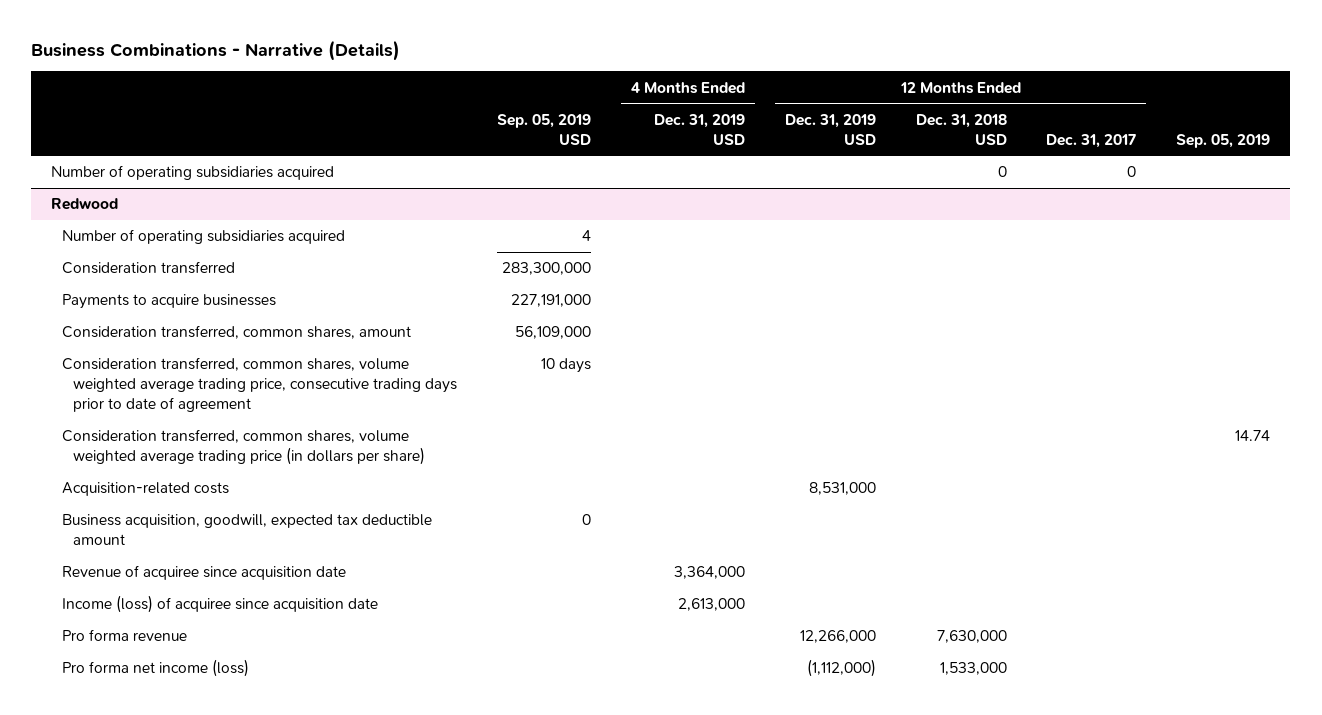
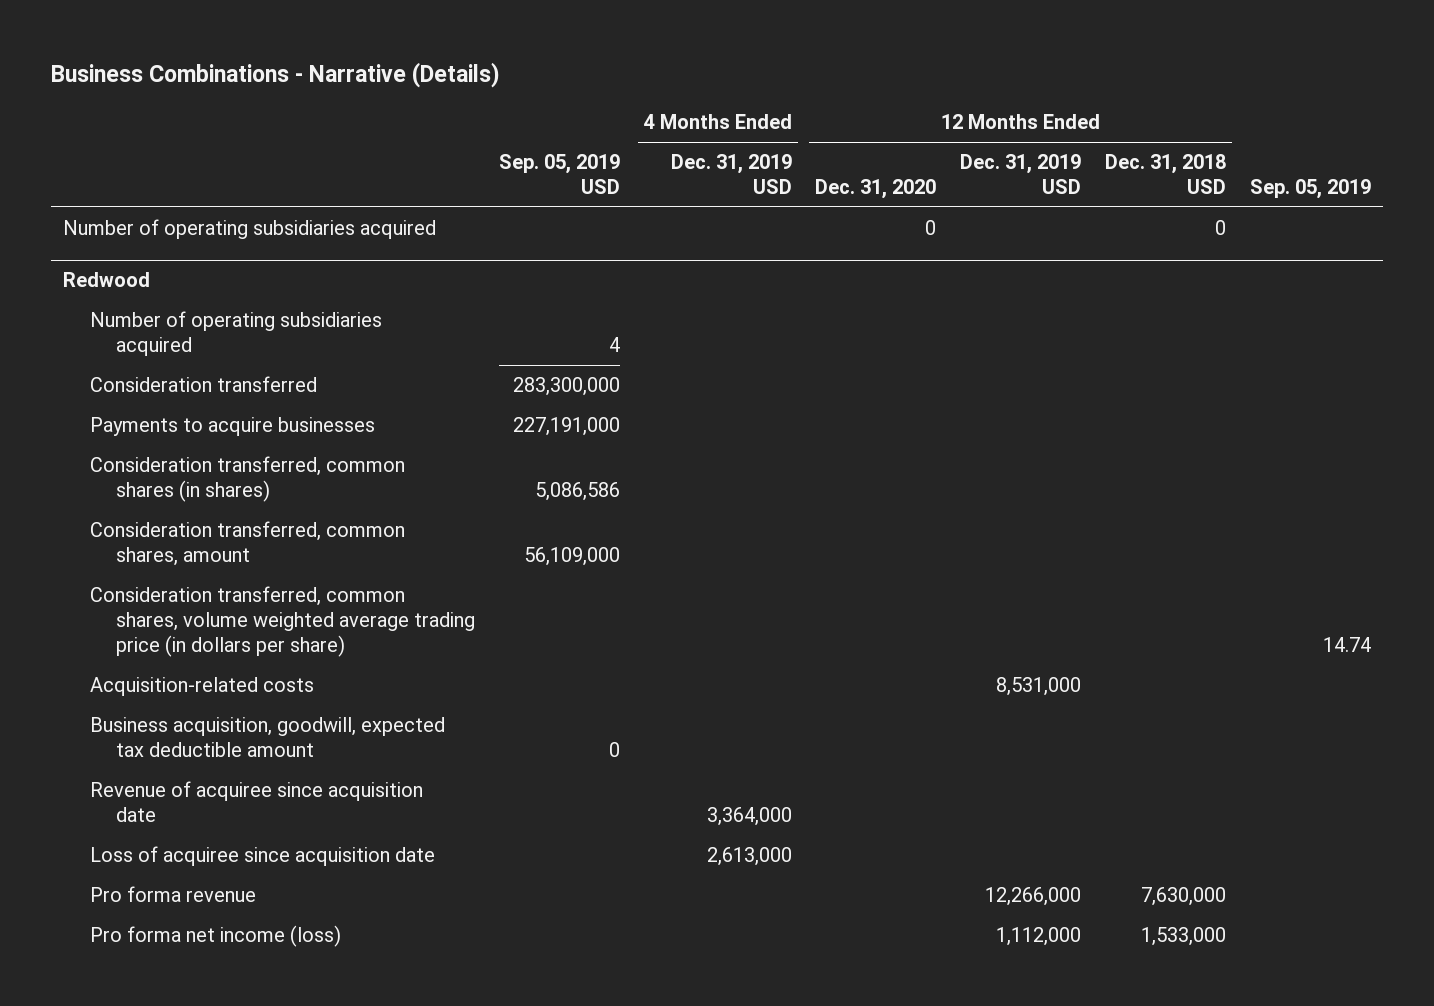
- | Sep. 05, 2019 USD | 4 Months Ended Dec. 31, 2019 USD | 12 Months Ended Dec. 31, 2019 USD | 12 Months Ended Dec. 31, 2018 USD | 12 Months Ended Dec. 31, 2017 | Sep. 05, 2019
+ | Sep. 05, 2019 USD | 4 Months Ended Dec. 31, 2019 USD | 12 Months Ended Dec. 31, 2020 | 12 Months Ended Dec. 31, 2019 USD | 12 Months Ended Dec. 31, 2018 USD | Sep. 05, 2019
@ Redwood
+ Consideration transferred, common shares (in shares) | 5,086,586 | | | | |
- Consideration transferred, common shares, volume weighted average trading price, consecutive trading days prior to date of agreement | 10 days | | | | |
- Income (loss) of acquiree since acquisition date | | 2,613,000 | | | |
+ Loss of acquiree since acquisition date | | 2,613,000 | | | |
- Pro forma net income (loss) | | | (1,112,000) | 1,533,000 | |
+ Pro forma net income (loss) | | | | 1,112,000 | 1,533,000 |

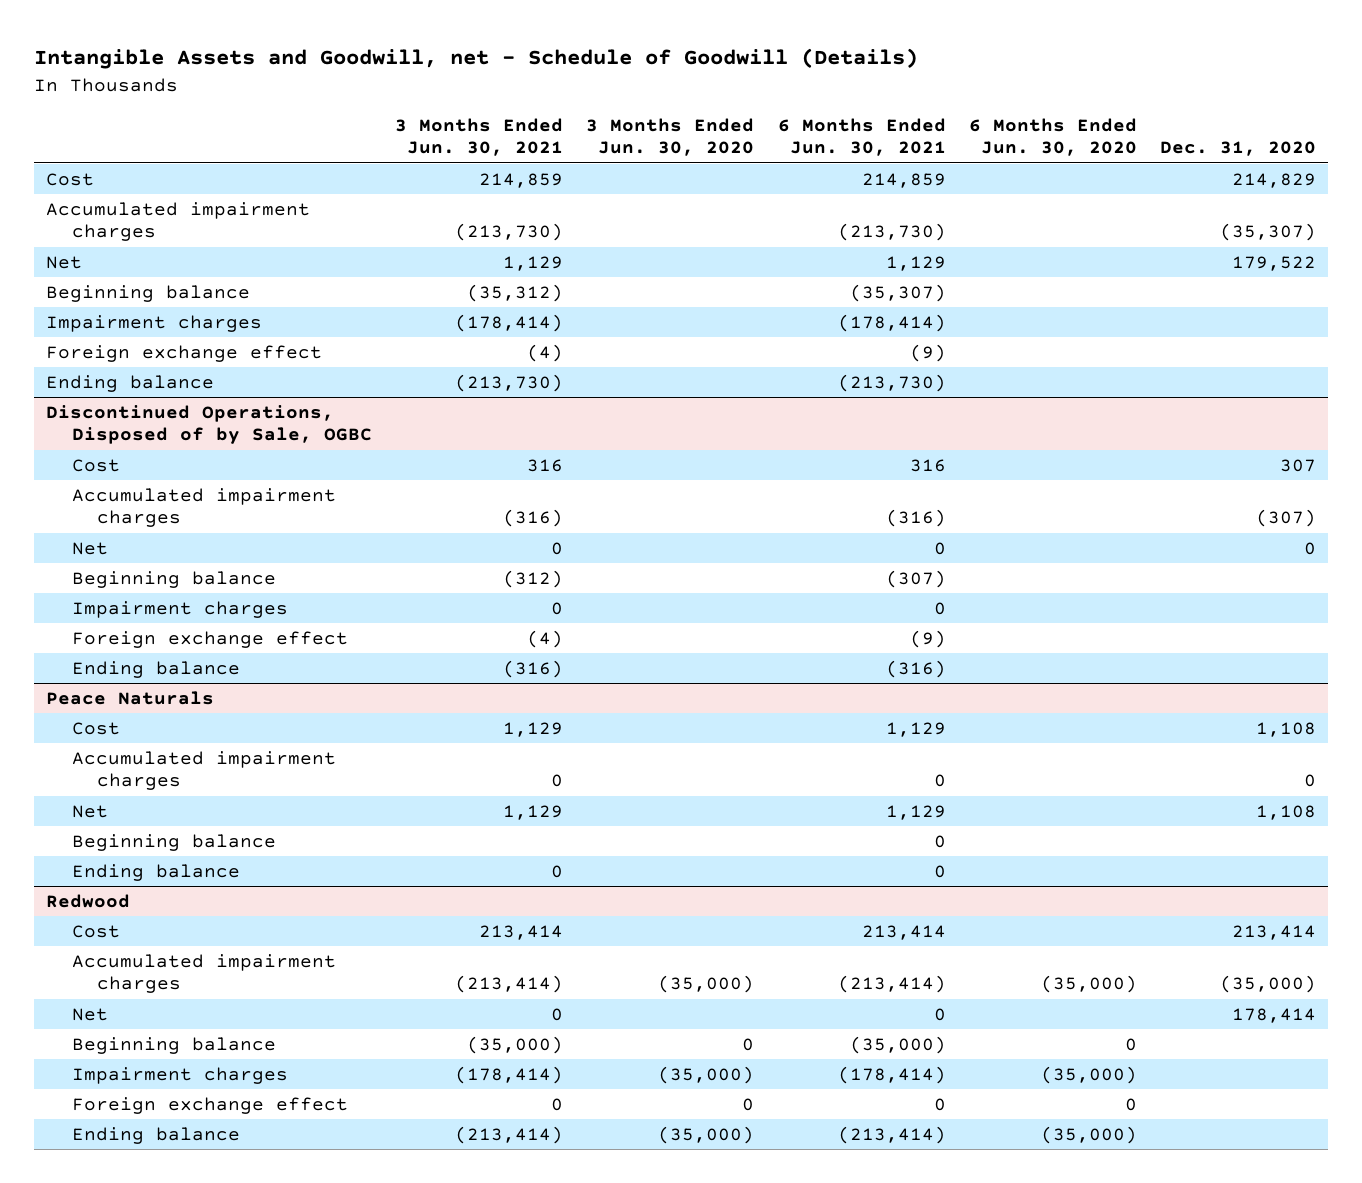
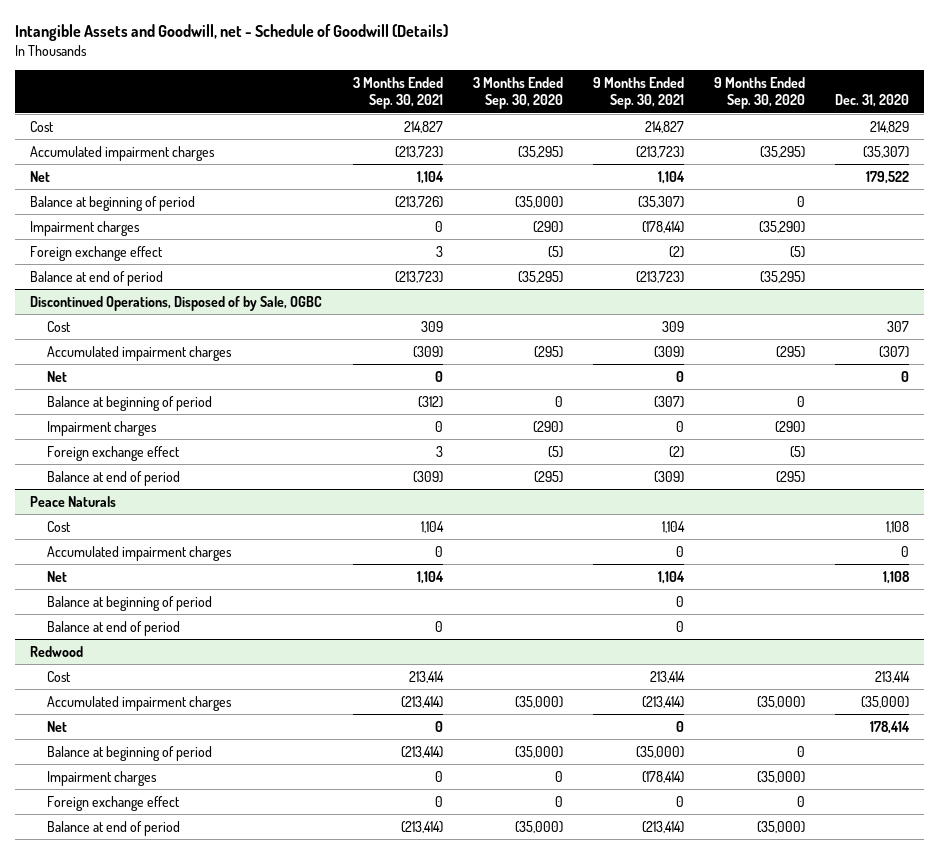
- | 3 Months Ended Jun. 30, 2021 | 3 Months Ended Jun. 30, 2020 | 6 Months Ended Jun. 30, 2021 | 6 Months Ended Jun. 30, 2020 | Dec. 31, 2020
+ | 3 Months Ended Sep. 30, 2021 | 3 Months Ended Sep. 30, 2020 | 9 Months Ended Sep. 30, 2021 | 9 Months Ended Sep. 30, 2020 | Dec. 31, 2020
- Beginning balance | (35,312) | | (35,307) | |
+ Balance at beginning of period | (213,726) | (35,000) | (35,307) | 0 |
- Ending balance | (213,730) | | (213,730) | |
+ Balance at end of period | (213,723) | (35,295) | (213,723) | (35,295) |
@ Discontinued Operations, Disposed of by Sale, OGBC
- Beginning balance | (312) | | (307) | |
+ Balance at beginning of period | (312) | 0 | (307) | 0 |
- Ending balance | (316) | | (316) | |
+ Balance at end of period | (309) | (295) | (309) | (295) |
@ Peace Naturals
- Beginning balance | | | 0 | |
- Ending balance | 0 | | 0 | |
+ Balance at beginning of period | | | 0 | |
+ Balance at end of period | 0 | | 0 | |
@ Redwood
- Beginning balance | (35,000) | 0 | (35,000) | 0 |
+ Balance at beginning of period | (213,414) | (35,000) | (35,000) | 0 |
- Ending balance | (213,414) | (35,000) | (213,414) | (35,000) |
+ Balance at end of period | (213,414) | (35,000) | (213,414) | (35,000) |

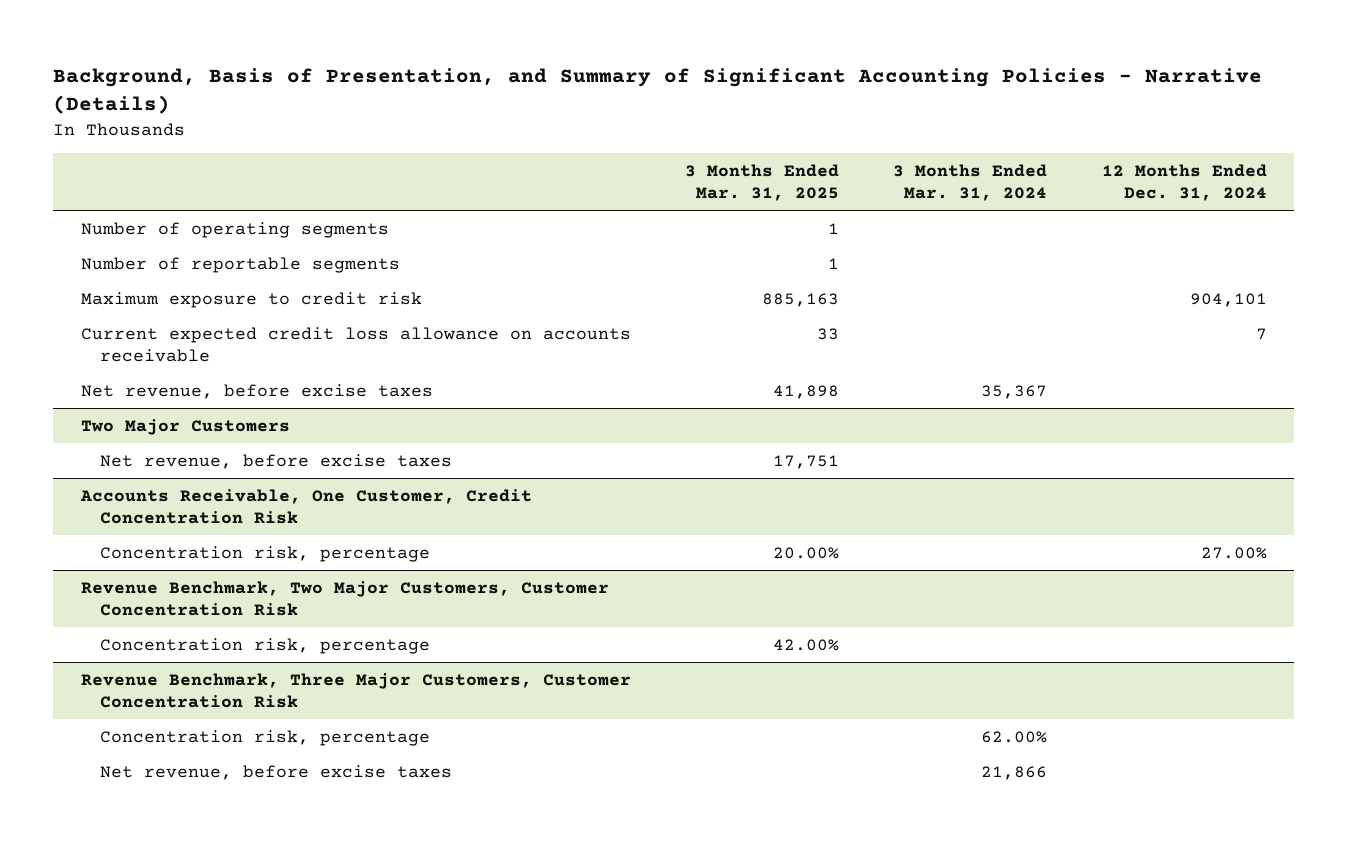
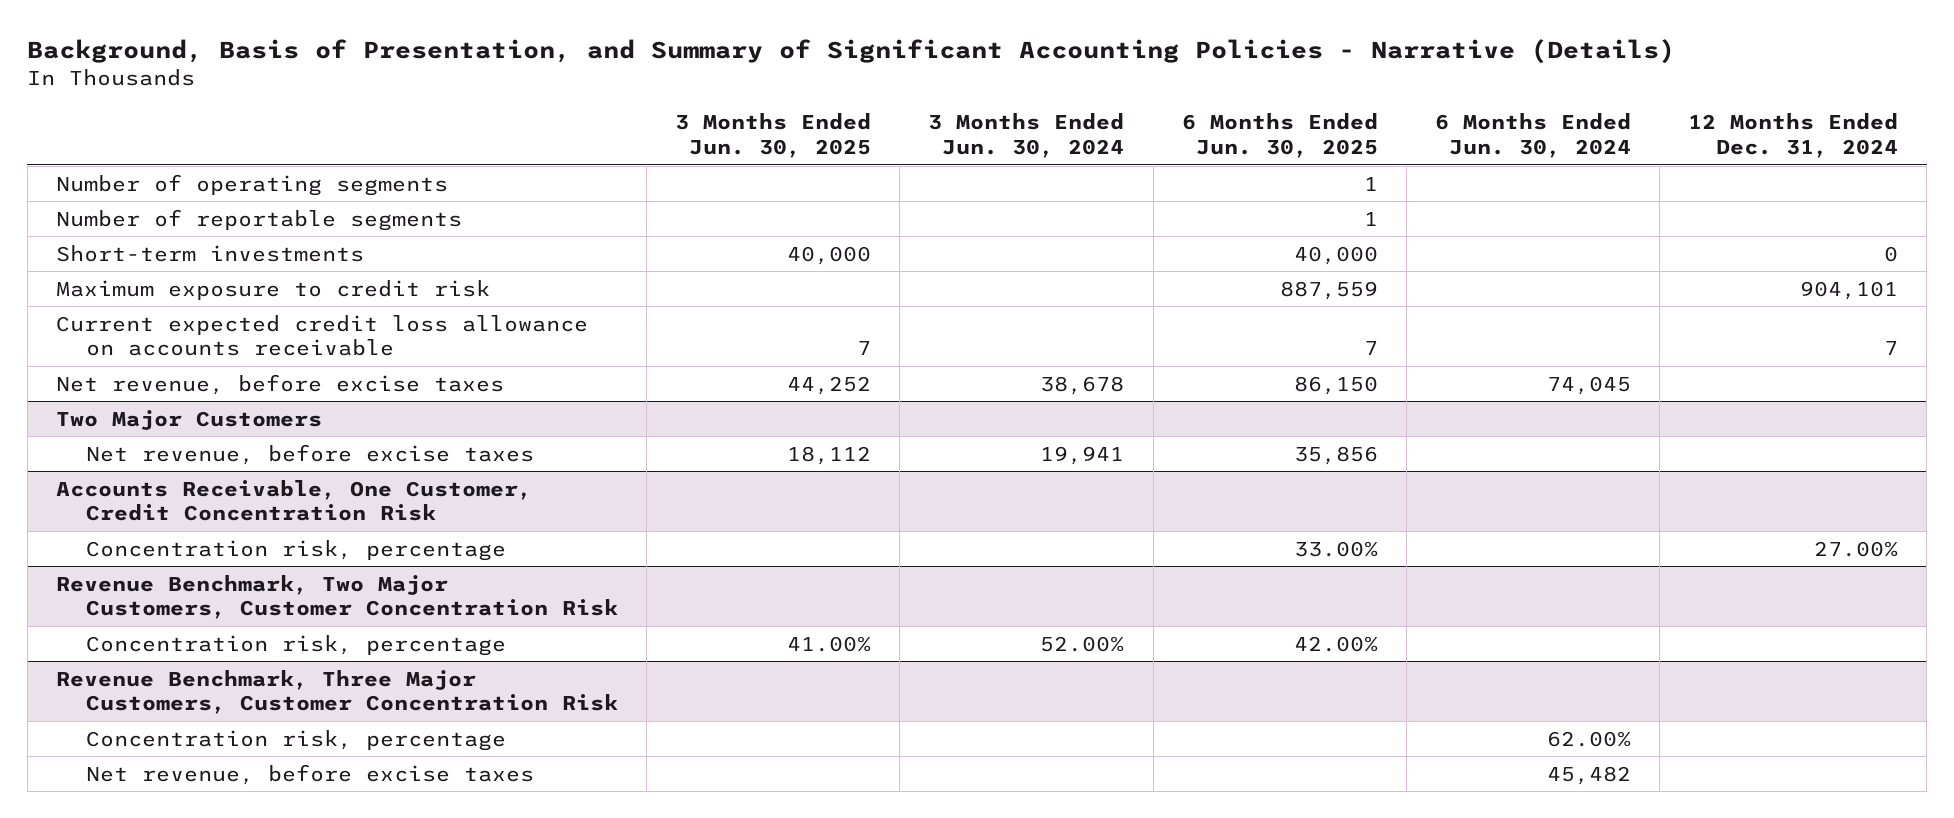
- | 3 Months Ended Mar. 31, 2025 | 3 Months Ended Mar. 31, 2024 | 12 Months Ended Dec. 31, 2024
+ | 3 Months Ended Jun. 30, 2025 | 3 Months Ended Jun. 30, 2024 | 6 Months Ended Jun. 30, 2025 | 6 Months Ended Jun. 30, 2024 | 12 Months Ended Dec. 31, 2024
+ Short-term investments | 40,000 | | 40,000 | | 0

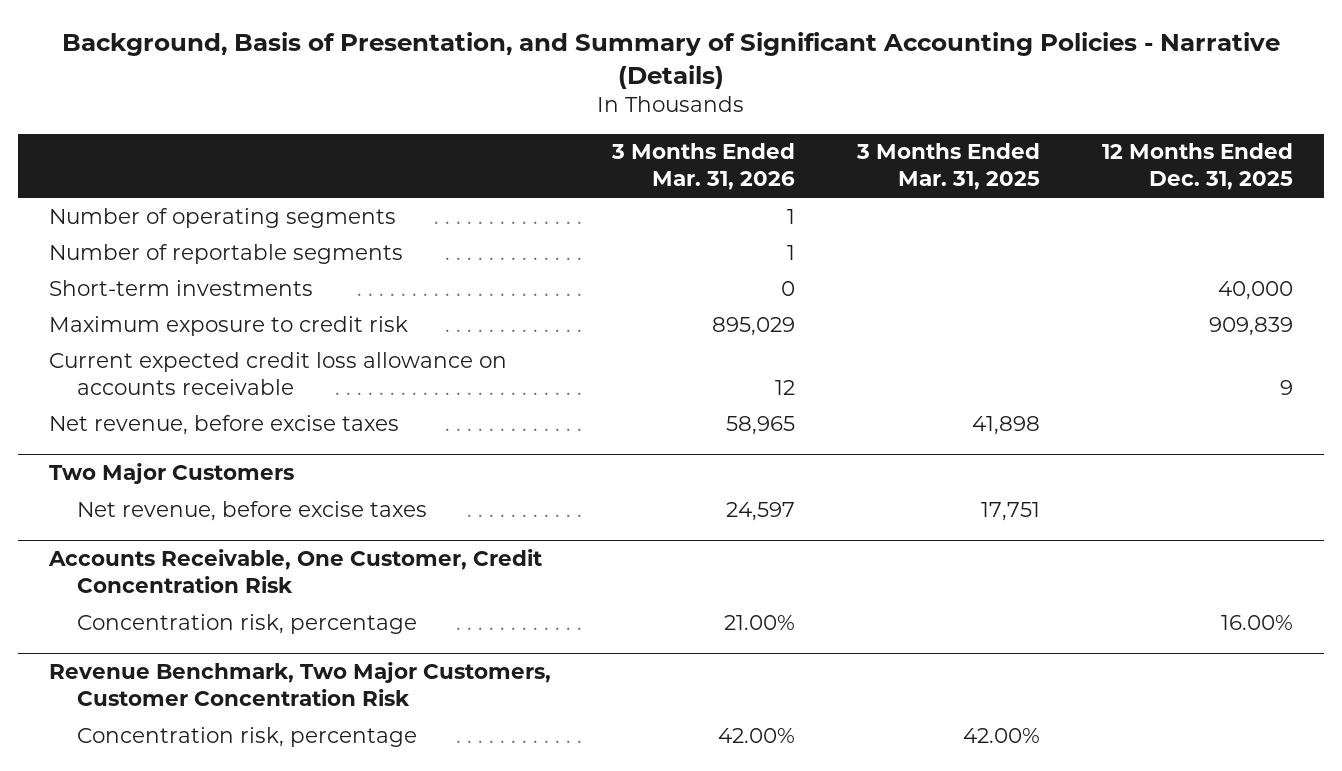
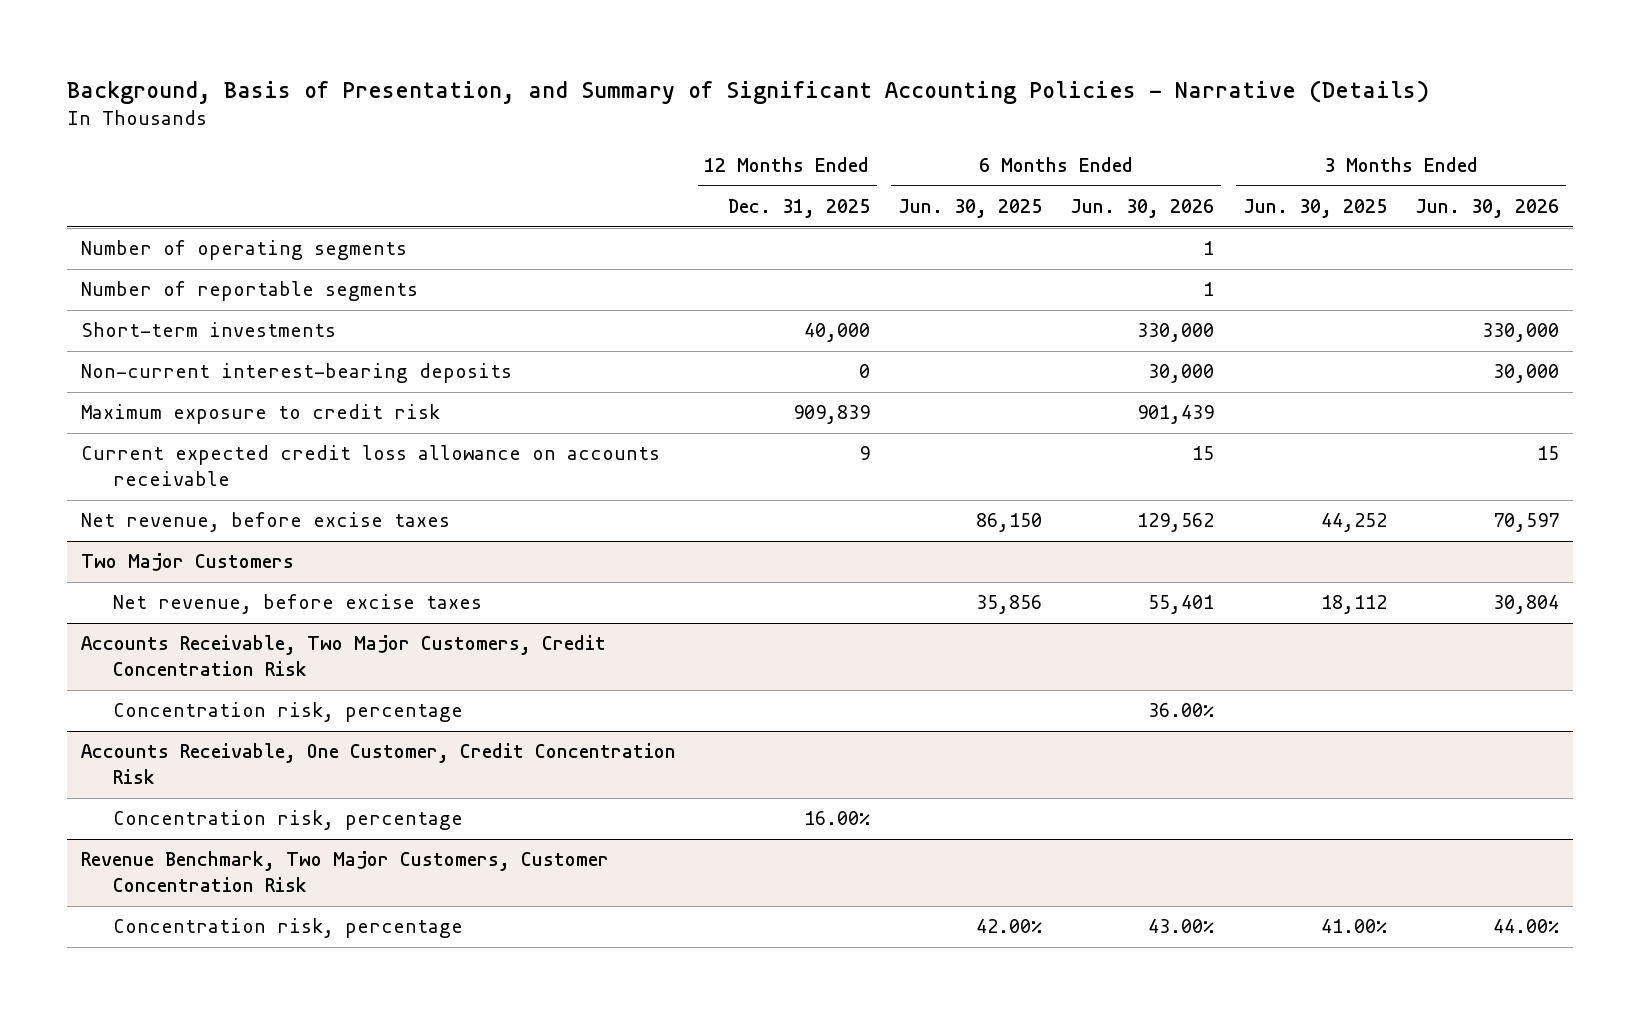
- | 3 Months Ended Mar. 31, 2026 | 3 Months Ended Mar. 31, 2025 | 12 Months Ended Dec. 31, 2025
+ | 12 Months Ended Dec. 31, 2025 | 6 Months Ended Jun. 30, 2025 | 6 Months Ended Jun. 30, 2026 | 3 Months Ended Jun. 30, 2025 | 3 Months Ended Jun. 30, 2026
+ Non-current interest-bearing deposits | 0 | | 30,000 | | 30,000
+ Accounts Receivable, Two Major Customers, Credit Concentration Risk
+ Concentration risk, percentage | | | 36.00% | |

